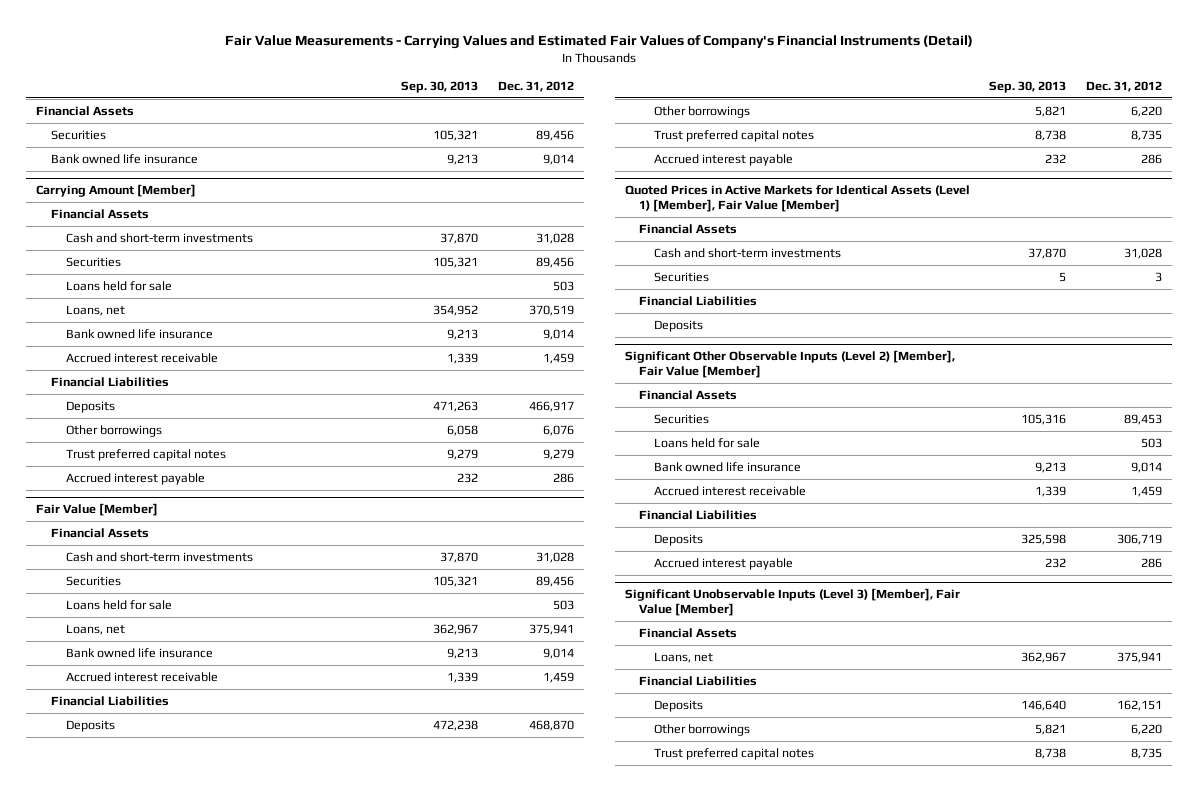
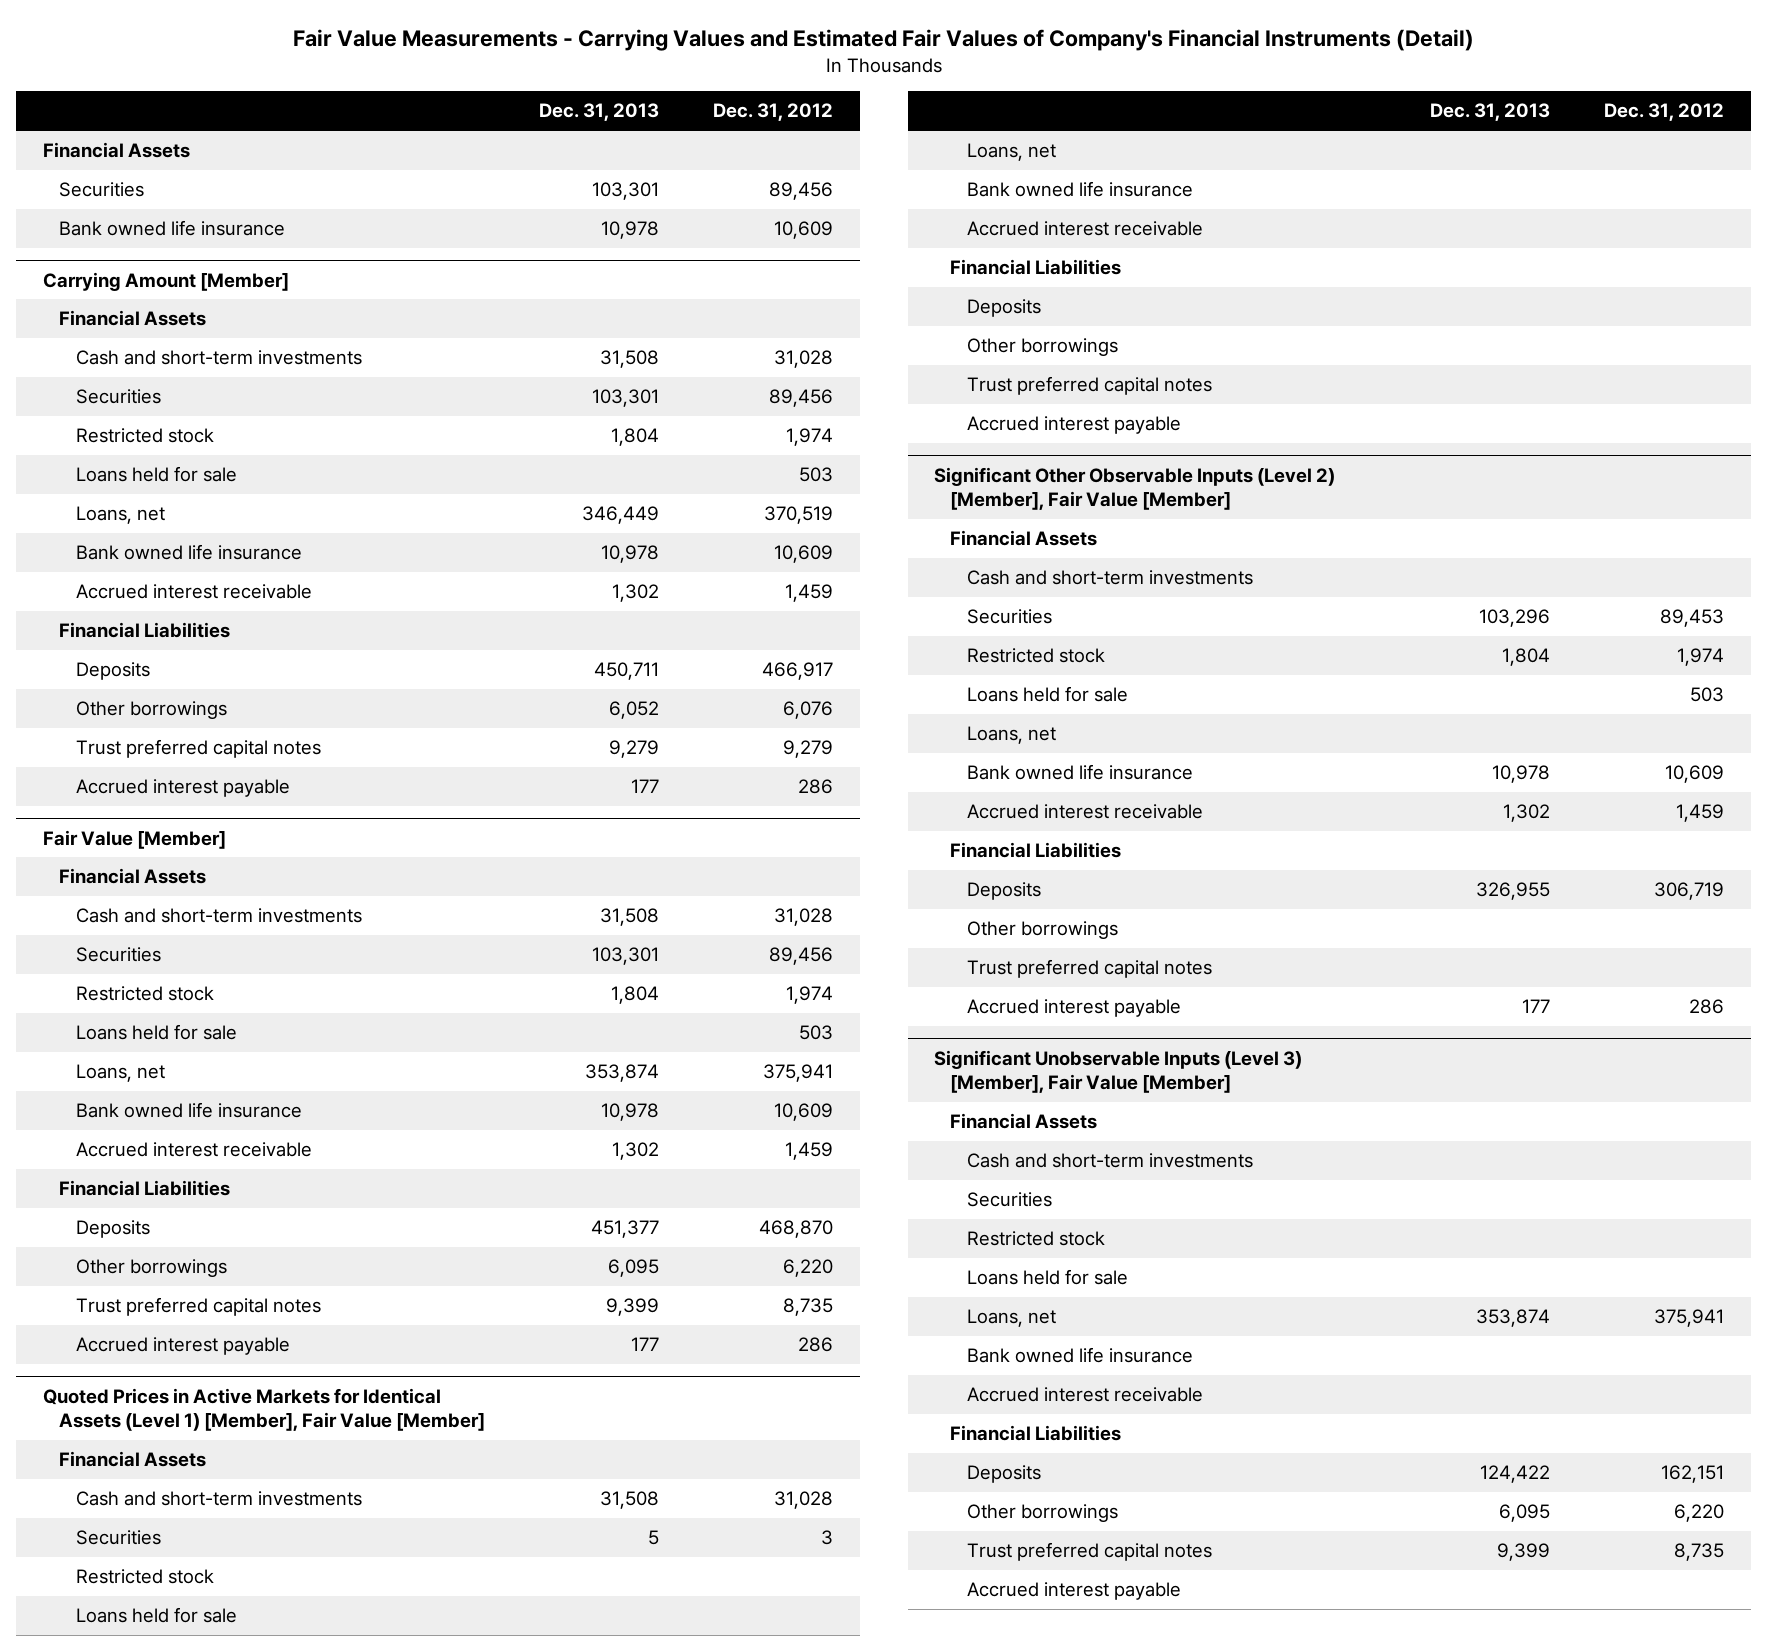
- | Sep. 30, 2013 | Dec. 31, 2012
+ | Dec. 31, 2013 | Dec. 31, 2012
- Bank owned life insurance | 9,213 | 9,014
+ Bank owned life insurance | 10,978 | 10,609
@ Carrying Amount [Member]
+ Restricted stock | 1,804 | 1,974
- Bank owned life insurance | 9,213 | 9,014
+ Bank owned life insurance | 10,978 | 10,609
@ Fair Value [Member]
+ Restricted stock | 1,804 | 1,974
- Bank owned life insurance | 9,213 | 9,014
+ Bank owned life insurance | 10,978 | 10,609
@ Quoted Prices in Active Markets for Identical Assets (Level 1) [Member], Fair Value [Member]
+ Restricted stock
+ Loans held for sale
+ Loans, net
+ Bank owned life insurance
+ Accrued interest receivable
+ Other borrowings
+ Trust preferred capital notes
+ Accrued interest payable
@ Significant Other Observable Inputs (Level 2) [Member], Fair Value [Member]
+ Cash and short-term investments
+ Restricted stock | 1,804 | 1,974
- Bank owned life insurance | 9,213 | 9,014
+ Loans, net
+ Bank owned life insurance | 10,978 | 10,609
+ Other borrowings
+ Trust preferred capital notes
@ Significant Unobservable Inputs (Level 3) [Member], Fair Value [Member]
+ Cash and short-term investments
+ Securities
+ Restricted stock
+ Loans held for sale
+ Bank owned life insurance
+ Accrued interest receivable
+ Accrued interest payable

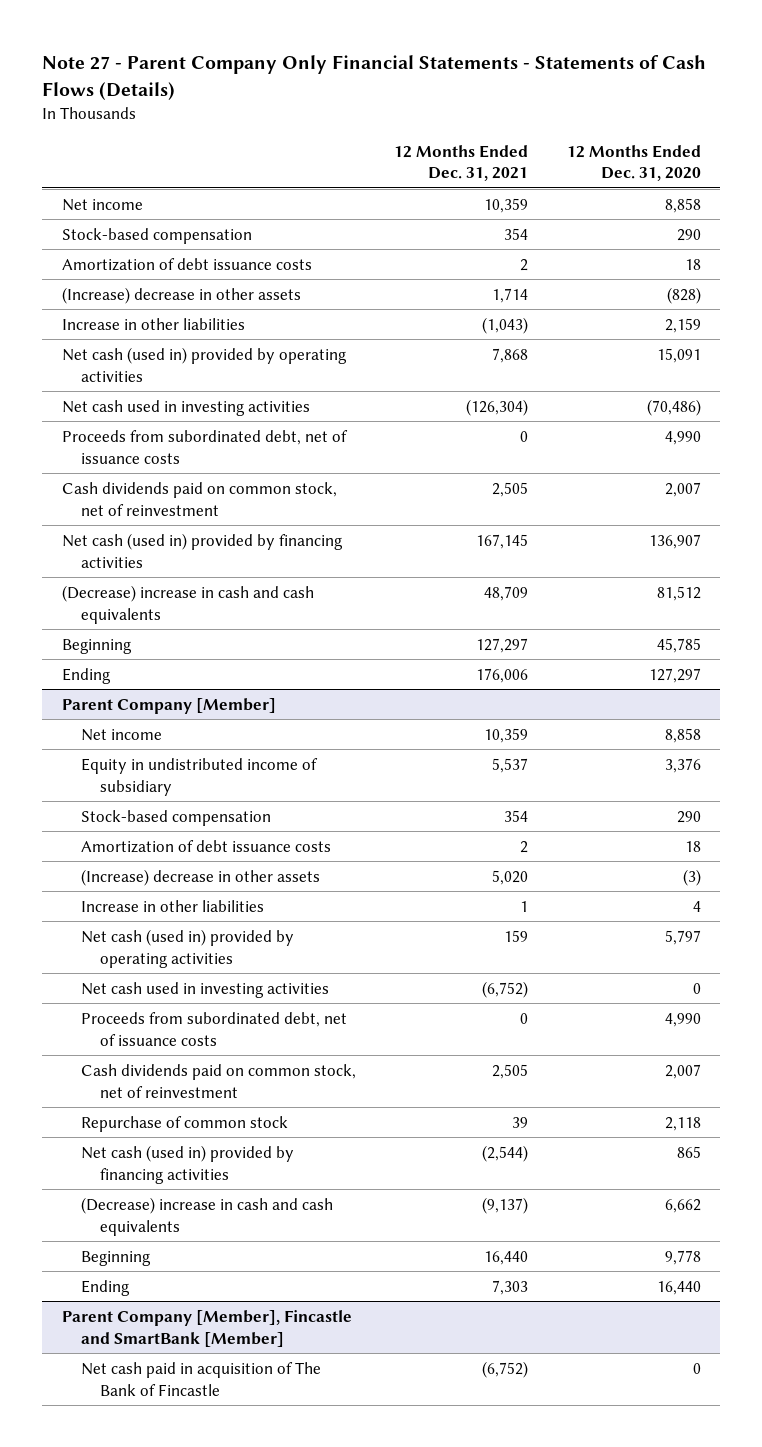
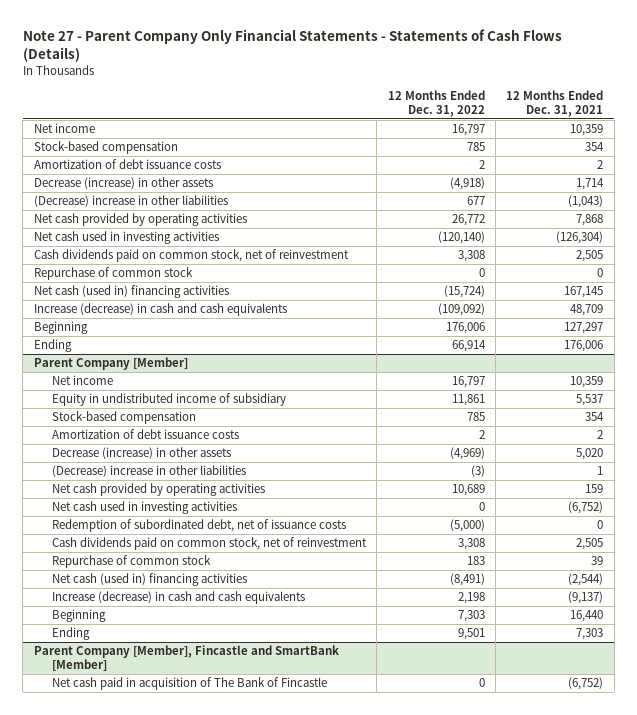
- | 12 Months Ended Dec. 31, 2021 | 12 Months Ended Dec. 31, 2020
+ | 12 Months Ended Dec. 31, 2022 | 12 Months Ended Dec. 31, 2021
- (Increase) decrease in other assets | 1,714 | (828)
- Increase in other liabilities | (1,043) | 2,159
- Net cash (used in) provided by operating activities | 7,868 | 15,091
+ Decrease (increase) in other assets | (4,918) | 1,714
+ (Decrease) increase in other liabilities | 677 | (1,043)
+ Net cash provided by operating activities | 26,772 | 7,868
- Proceeds from subordinated debt, net of issuance costs | 0 | 4,990
- Net cash (used in) provided by financing activities | 167,145 | 136,907
- (Decrease) increase in cash and cash equivalents | 48,709 | 81,512
+ Repurchase of common stock | 0 | 0
+ Net cash (used in) financing activities | (15,724) | 167,145
+ Increase (decrease) in cash and cash equivalents | (109,092) | 48,709
@ Parent Company [Member]
- (Increase) decrease in other assets | 5,020 | (3)
- Increase in other liabilities | 1 | 4
- Net cash (used in) provided by operating activities | 159 | 5,797
+ Decrease (increase) in other assets | (4,969) | 5,020
+ (Decrease) increase in other liabilities | (3) | 1
+ Net cash provided by operating activities | 10,689 | 159
- Proceeds from subordinated debt, net of issuance costs | 0 | 4,990
+ Redemption of subordinated debt, net of issuance costs | (5,000) | 0
- Net cash (used in) provided by financing activities | (2,544) | 865
- (Decrease) increase in cash and cash equivalents | (9,137) | 6,662
+ Net cash (used in) financing activities | (8,491) | (2,544)
+ Increase (decrease) in cash and cash equivalents | 2,198 | (9,137)

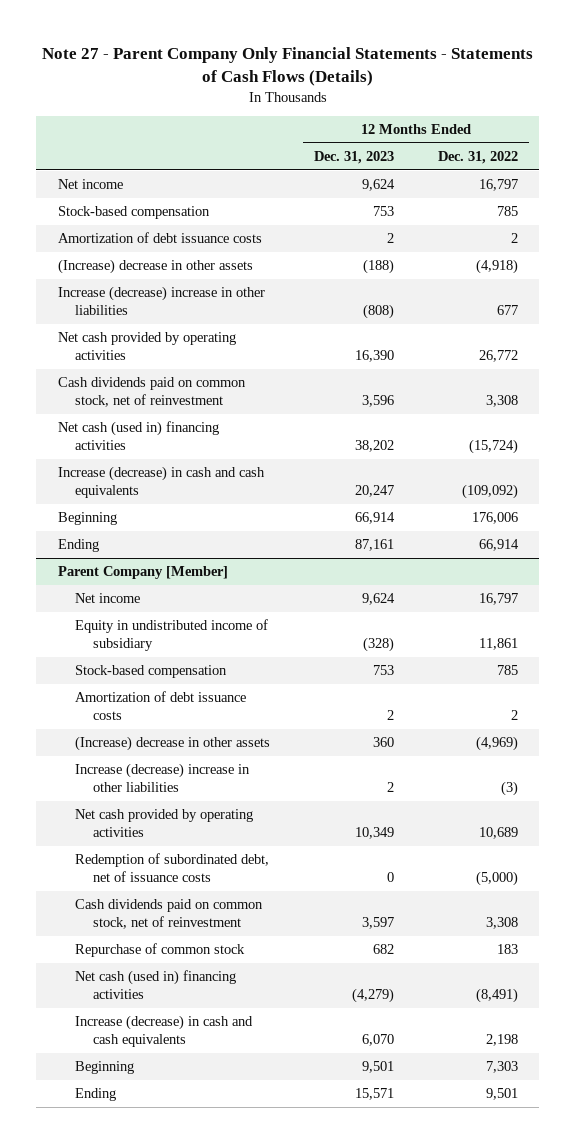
- | 12 Months Ended Dec. 31, 2022 | 12 Months Ended Dec. 31, 2021
+ | 12 Months Ended Dec. 31, 2023 | 12 Months Ended Dec. 31, 2022
- Decrease (increase) in other assets | (4,918) | 1,714
- (Decrease) increase in other liabilities | 677 | (1,043)
+ (Increase) decrease in other assets | (188) | (4,918)
+ Increase (decrease) increase in other liabilities | (808) | 677
- Net cash used in investing activities | (120,140) | (126,304)
- Repurchase of common stock | 0 | 0
@ Parent Company [Member]
- Decrease (increase) in other assets | (4,969) | 5,020
- (Decrease) increase in other liabilities | (3) | 1
+ (Increase) decrease in other assets | 360 | (4,969)
+ Increase (decrease) increase in other liabilities | 2 | (3)
- Net cash used in investing activities | 0 | (6,752)
- Parent Company [Member], Fincastle and SmartBank [Member]
- Net cash paid in acquisition of The Bank of Fincastle | 0 | (6,752)

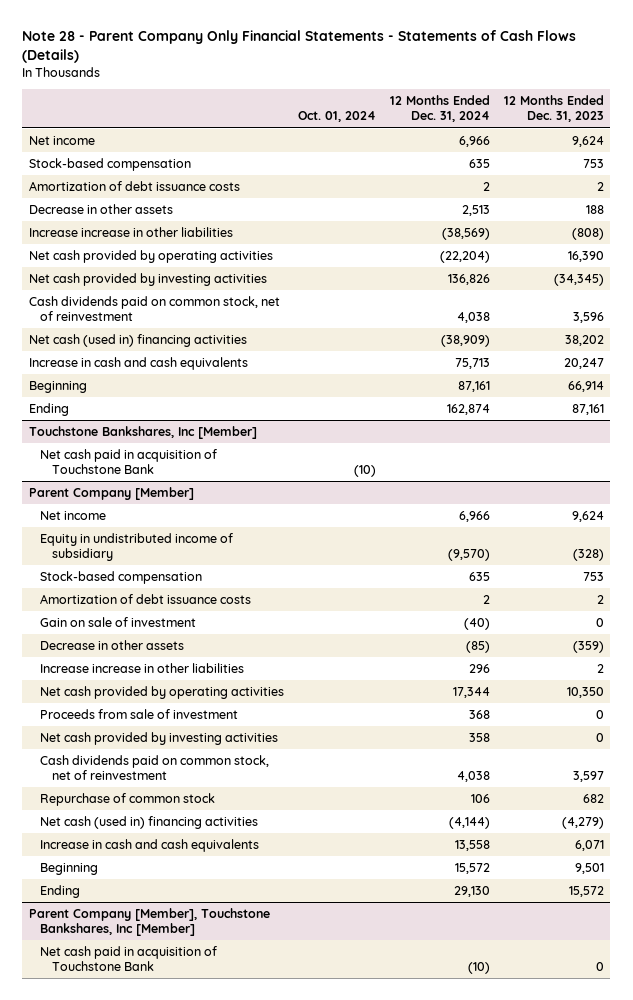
- Note 27 - Parent Company Only Financial Statements - Statements of Cash Flows (Details)
+ Note 28 - Parent Company Only Financial Statements - Statements of Cash Flows (Details)
- | 12 Months Ended Dec. 31, 2023 | 12 Months Ended Dec. 31, 2022
+ | Oct. 01, 2024 | 12 Months Ended Dec. 31, 2024 | 12 Months Ended Dec. 31, 2023
- (Increase) decrease in other assets | (188) | (4,918)
- Increase (decrease) increase in other liabilities | (808) | 677
+ Decrease in other assets | | 2,513 | 188
+ Increase increase in other liabilities | | (38,569) | (808)
+ Net cash provided by investing activities | | 136,826 | (34,345)
- Increase (decrease) in cash and cash equivalents | 20,247 | (109,092)
+ Increase in cash and cash equivalents | | 75,713 | 20,247
+ Touchstone Bankshares, Inc [Member]
+ Net cash paid in acquisition of Touchstone Bank | (10) | |
@ Parent Company [Member]
- (Increase) decrease in other assets | 360 | (4,969)
- Increase (decrease) increase in other liabilities | 2 | (3)
- Net cash provided by operating activities | 10,349 | 10,689
- Redemption of subordinated debt, net of issuance costs | 0 | (5,000)
+ Gain on sale of investment | | (40) | 0
+ Decrease in other assets | | (85) | (359)
+ Increase increase in other liabilities | | 296 | 2
+ Net cash provided by operating activities | | 17,344 | 10,350
+ Proceeds from sale of investment | | 368 | 0
+ Net cash provided by investing activities | | 358 | 0
- Increase (decrease) in cash and cash equivalents | 6,070 | 2,198
+ Increase in cash and cash equivalents | | 13,558 | 6,071
- Ending | 15,571 | 9,501
+ Ending | | 29,130 | 15,572
+ Parent Company [Member], Touchstone Bankshares, Inc [Member]
+ Net cash paid in acquisition of Touchstone Bank | | (10) | 0

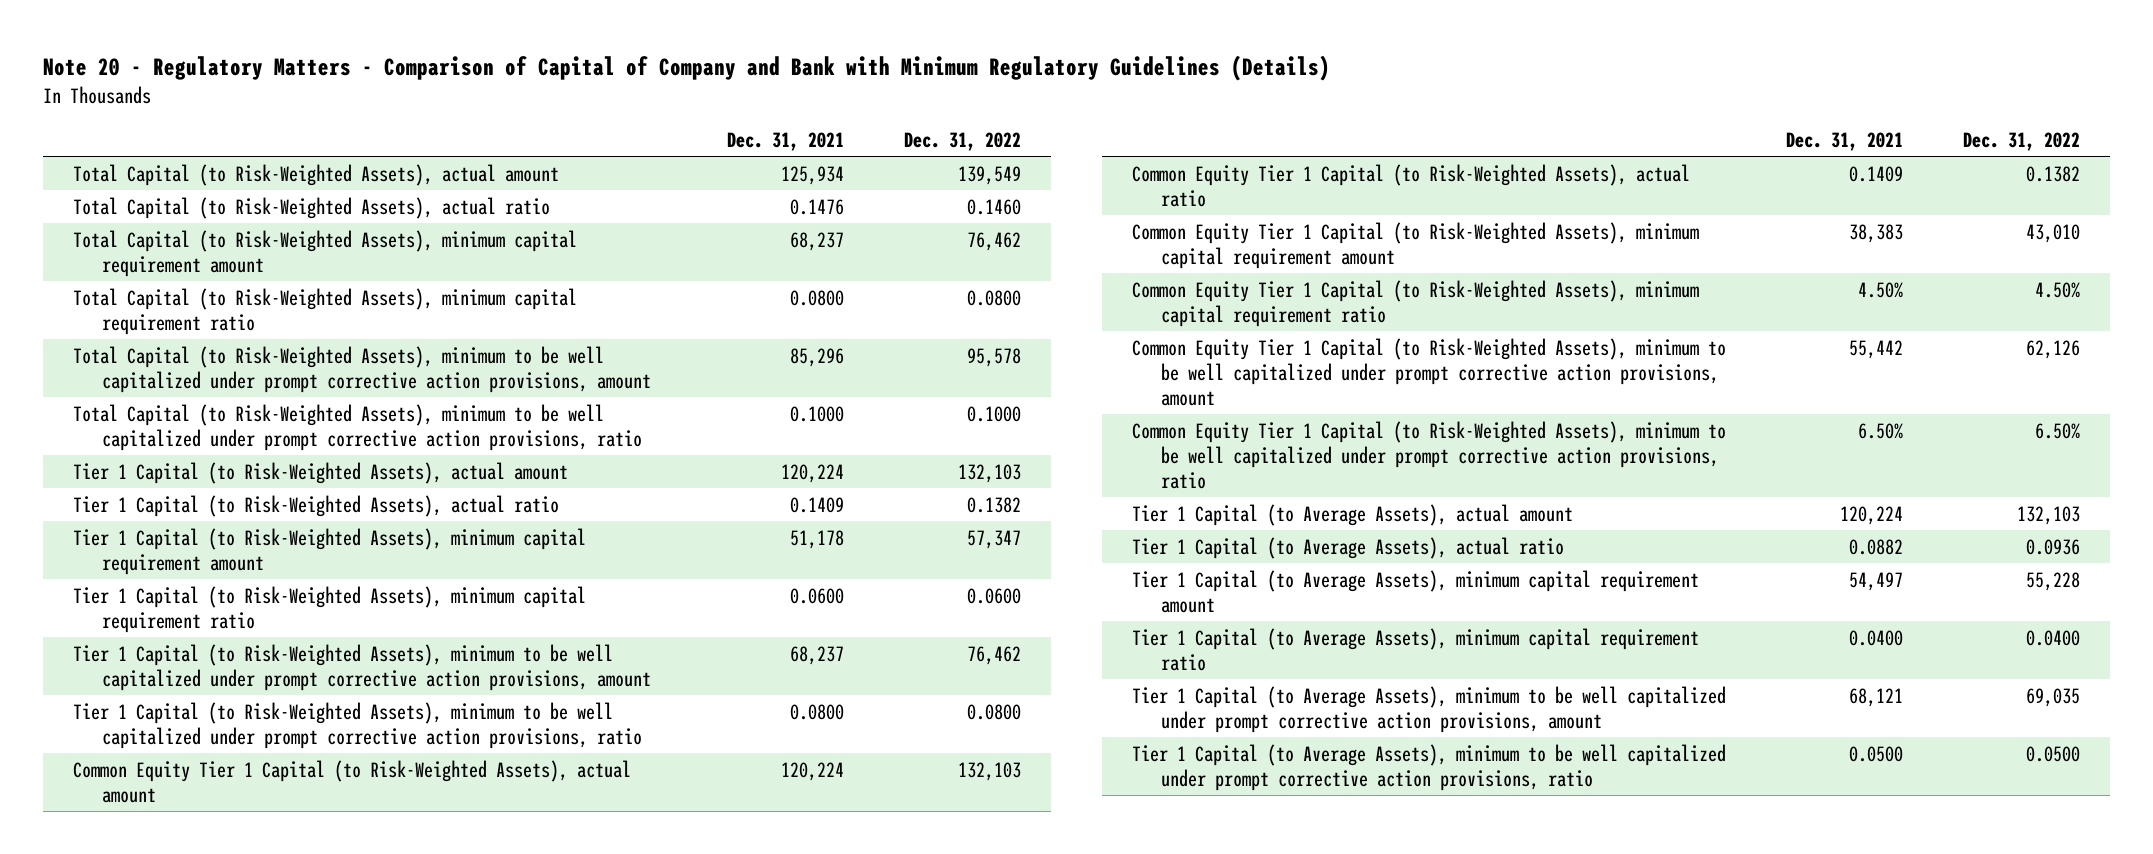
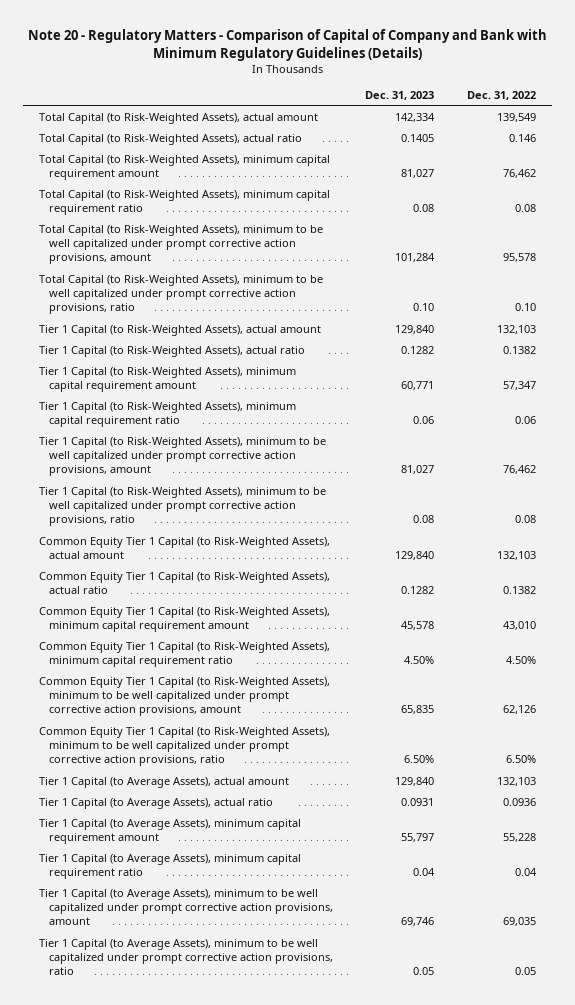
- | Dec. 31, 2021 | Dec. 31, 2022
+ | Dec. 31, 2023 | Dec. 31, 2022
- Total Capital (to Risk-Weighted Assets), actual ratio | 0.1476 | 0.1460
+ Total Capital (to Risk-Weighted Assets), actual ratio | 0.1405 | 0.146
- Total Capital (to Risk-Weighted Assets), minimum capital requirement ratio | 0.0800 | 0.0800
+ Total Capital (to Risk-Weighted Assets), minimum capital requirement ratio | 0.08 | 0.08
- Total Capital (to Risk-Weighted Assets), minimum to be well capitalized under prompt corrective action provisions, ratio | 0.1000 | 0.1000
+ Total Capital (to Risk-Weighted Assets), minimum to be well capitalized under prompt corrective action provisions, ratio | 0.10 | 0.10
- Tier 1 Capital (to Risk-Weighted Assets), minimum capital requirement ratio | 0.0600 | 0.0600
+ Tier 1 Capital (to Risk-Weighted Assets), minimum capital requirement ratio | 0.06 | 0.06
- Tier 1 Capital (to Risk-Weighted Assets), minimum to be well capitalized under prompt corrective action provisions, ratio | 0.0800 | 0.0800
+ Tier 1 Capital (to Risk-Weighted Assets), minimum to be well capitalized under prompt corrective action provisions, ratio | 0.08 | 0.08
- Tier 1 Capital (to Average Assets), minimum capital requirement ratio | 0.0400 | 0.0400
+ Tier 1 Capital (to Average Assets), minimum capital requirement ratio | 0.04 | 0.04
- Tier 1 Capital (to Average Assets), minimum to be well capitalized under prompt corrective action provisions, ratio | 0.0500 | 0.0500
+ Tier 1 Capital (to Average Assets), minimum to be well capitalized under prompt corrective action provisions, ratio | 0.05 | 0.05

